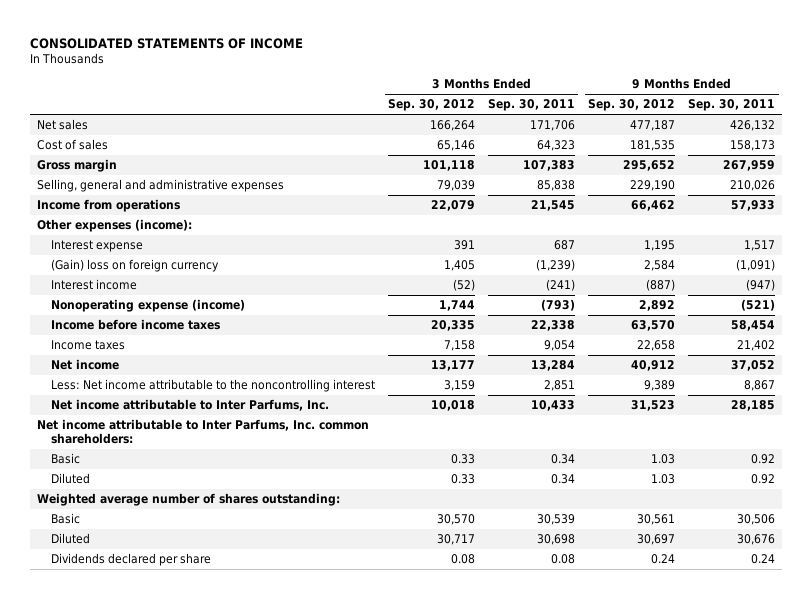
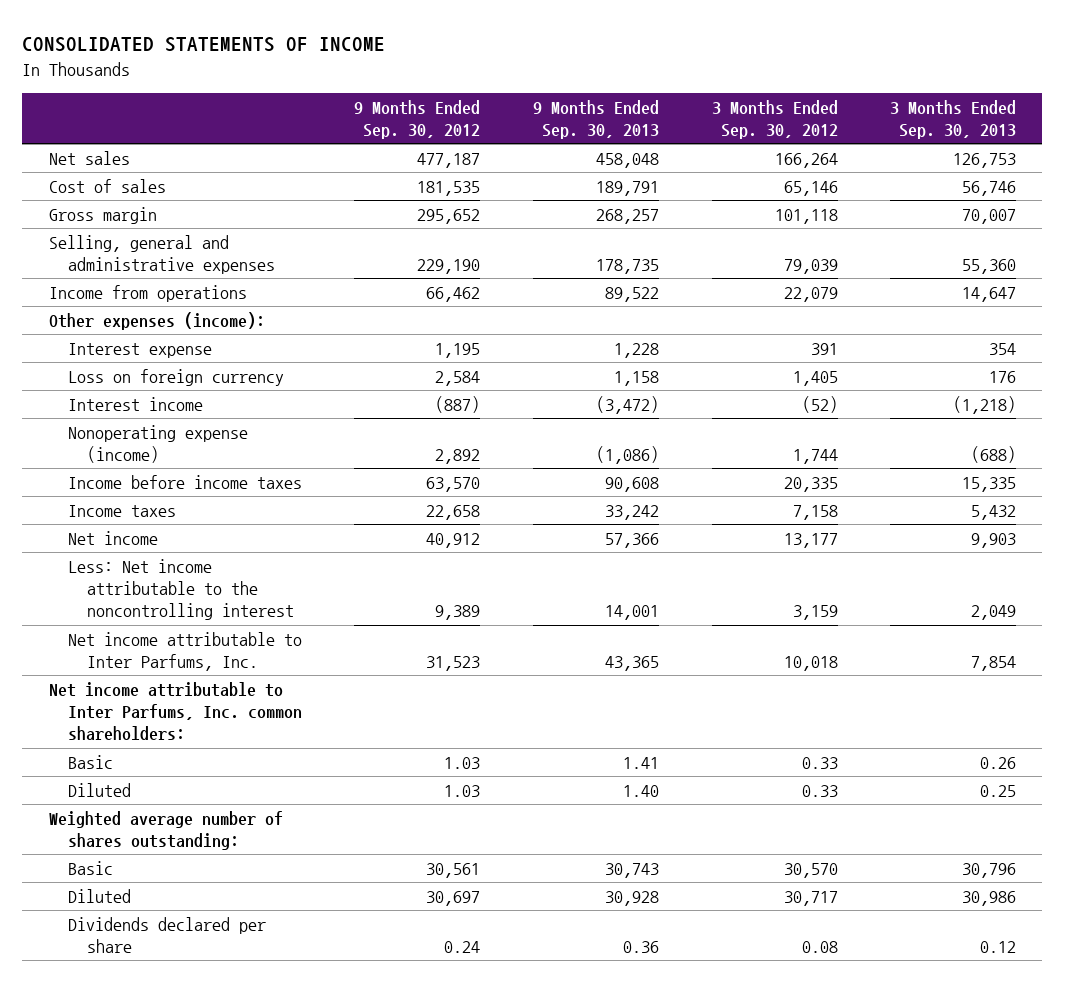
- | 3 Months Ended Sep. 30, 2012 | 3 Months Ended Sep. 30, 2011 | 9 Months Ended Sep. 30, 2012 | 9 Months Ended Sep. 30, 2011
+ | 9 Months Ended Sep. 30, 2012 | 9 Months Ended Sep. 30, 2013 | 3 Months Ended Sep. 30, 2012 | 3 Months Ended Sep. 30, 2013
- (Gain) loss on foreign currency | 1,405 | (1,239) | 2,584 | (1,091)
+ Loss on foreign currency | 2,584 | 1,158 | 1,405 | 176

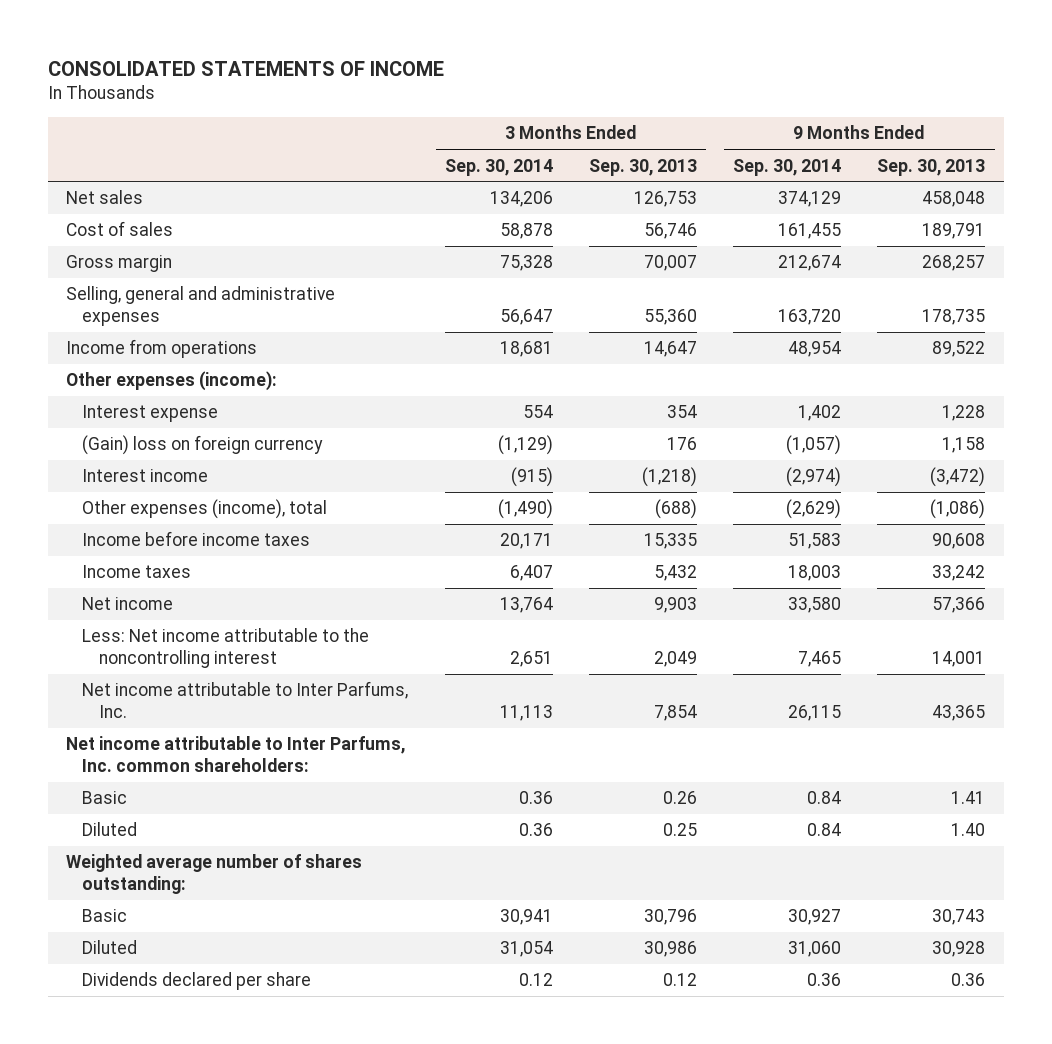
- | 9 Months Ended Sep. 30, 2012 | 9 Months Ended Sep. 30, 2013 | 3 Months Ended Sep. 30, 2012 | 3 Months Ended Sep. 30, 2013
+ | 3 Months Ended Sep. 30, 2014 | 3 Months Ended Sep. 30, 2013 | 9 Months Ended Sep. 30, 2014 | 9 Months Ended Sep. 30, 2013
- Loss on foreign currency | 2,584 | 1,158 | 1,405 | 176
+ (Gain) loss on foreign currency | (1,129) | 176 | (1,057) | 1,158
- Nonoperating expense (income) | 2,892 | (1,086) | 1,744 | (688)
+ Other expenses (income), total | (1,490) | (688) | (2,629) | (1,086)

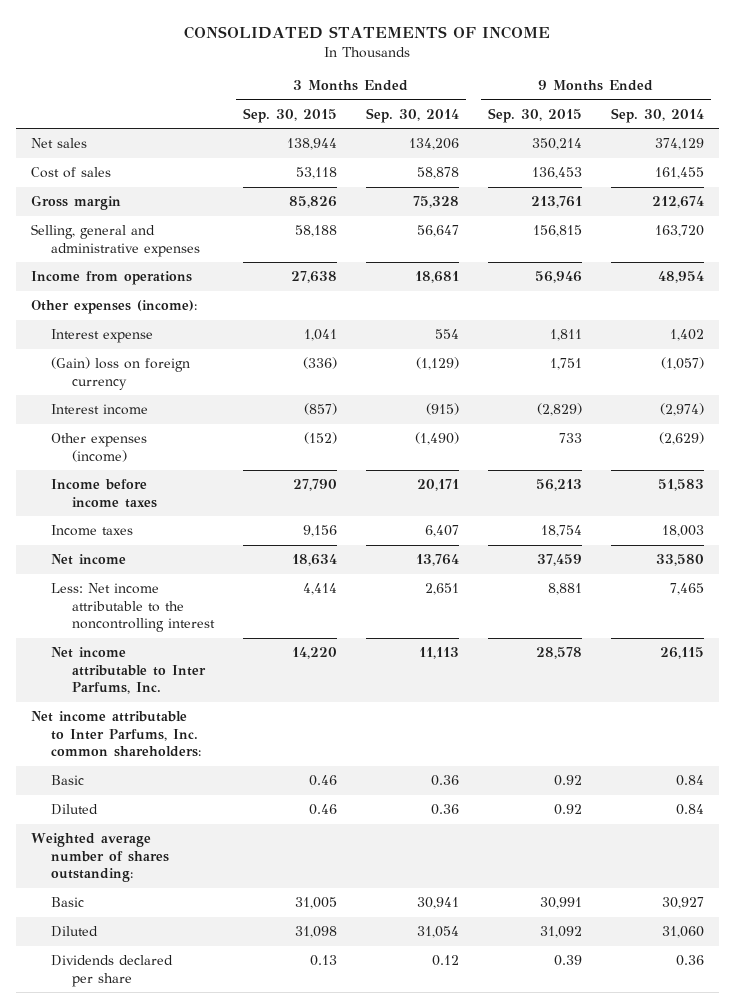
- | 3 Months Ended Sep. 30, 2014 | 3 Months Ended Sep. 30, 2013 | 9 Months Ended Sep. 30, 2014 | 9 Months Ended Sep. 30, 2013
+ | 3 Months Ended Sep. 30, 2015 | 3 Months Ended Sep. 30, 2014 | 9 Months Ended Sep. 30, 2015 | 9 Months Ended Sep. 30, 2014
- Other expenses (income), total | (1,490) | (688) | (2,629) | (1,086)
+ Other expenses (income) | (152) | (1,490) | 733 | (2,629)

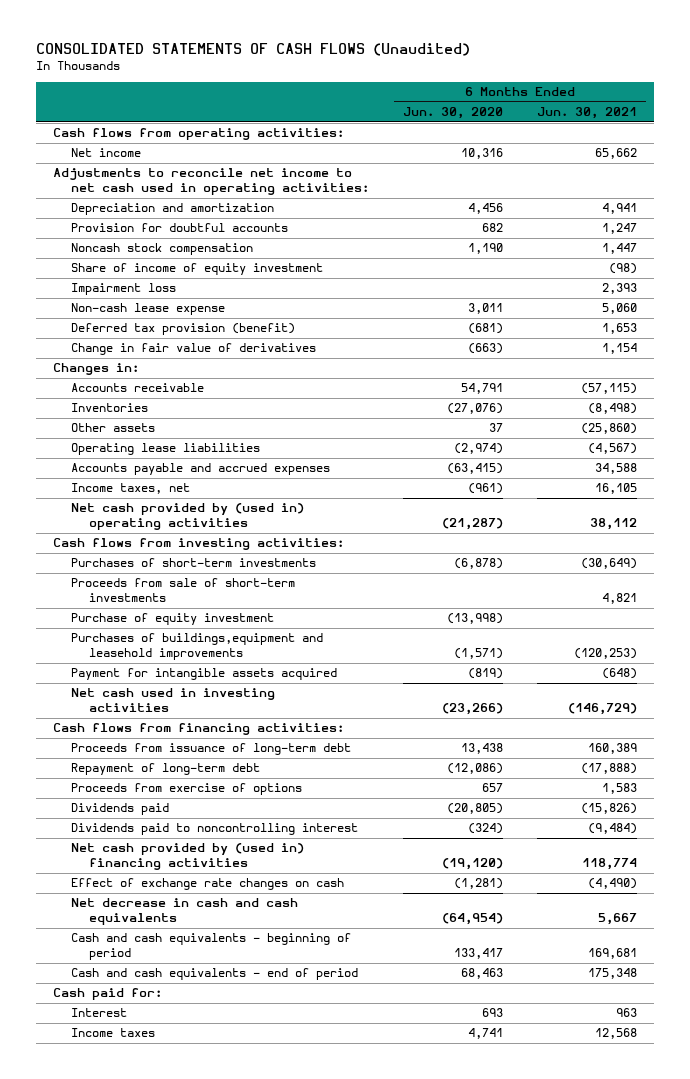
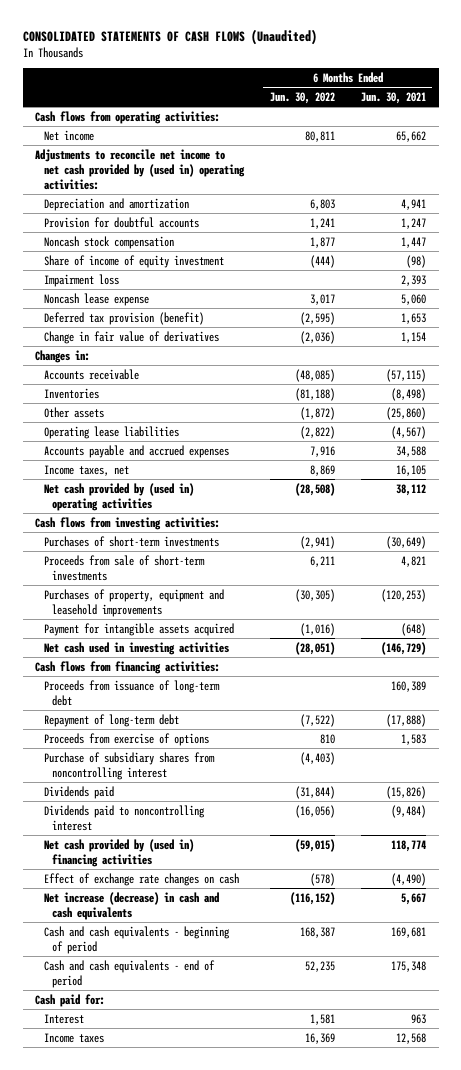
- | 6 Months Ended Jun. 30, 2020 | 6 Months Ended Jun. 30, 2021
+ | 6 Months Ended Jun. 30, 2022 | 6 Months Ended Jun. 30, 2021
- Adjustments to reconcile net income to net cash used in operating activities:
+ Adjustments to reconcile net income to net cash provided by (used in) operating activities:
- Non-cash lease expense | 3,011 | 5,060
+ Noncash lease expense | 3,017 | 5,060
- Purchase of equity investment | (13,998) |
- Purchases of buildings,equipment and leasehold improvements | (1,571) | (120,253)
+ Purchases of property, equipment and leasehold improvements | (30,305) | (120,253)
+ Purchase of subsidiary shares from noncontrolling interest | (4,403) |
- Net decrease in cash and cash equivalents | (64,954) | 5,667
+ Net increase (decrease) in cash and cash equivalents | (116,152) | 5,667

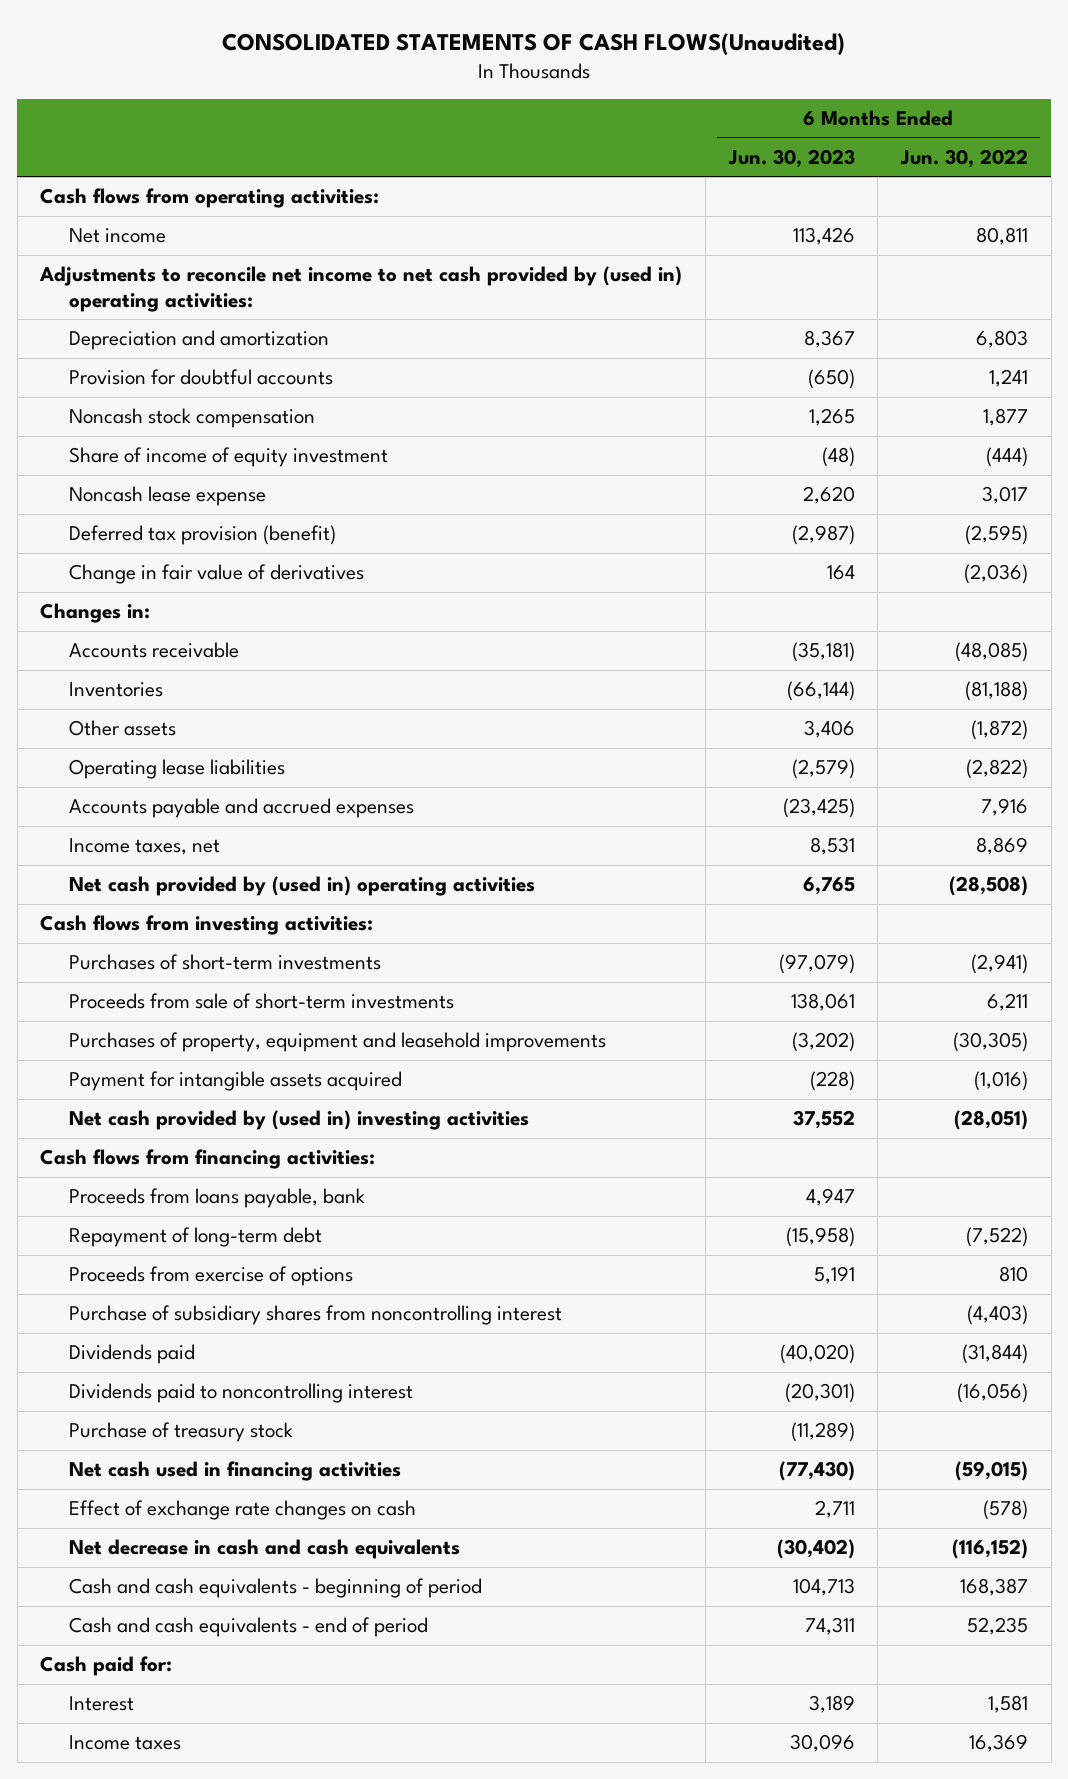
- CONSOLIDATED STATEMENTS OF CASH FLOWS (Unaudited)
+ CONSOLIDATED STATEMENTS OF CASH FLOWS(Unaudited)
- | 6 Months Ended Jun. 30, 2022 | 6 Months Ended Jun. 30, 2021
+ | 6 Months Ended Jun. 30, 2023 | 6 Months Ended Jun. 30, 2022
- Impairment loss | | 2,393
- Net cash used in investing activities | (28,051) | (146,729)
+ Net cash provided by (used in) investing activities | 37,552 | (28,051)
- Proceeds from issuance of long-term debt | | 160,389
+ Proceeds from loans payable, bank | 4,947 |
- Net cash provided by (used in) financing activities | (59,015) | 118,774
+ Purchase of treasury stock | (11,289) |
+ Net cash used in financing activities | (77,430) | (59,015)
- Net increase (decrease) in cash and cash equivalents | (116,152) | 5,667
+ Net decrease in cash and cash equivalents | (30,402) | (116,152)

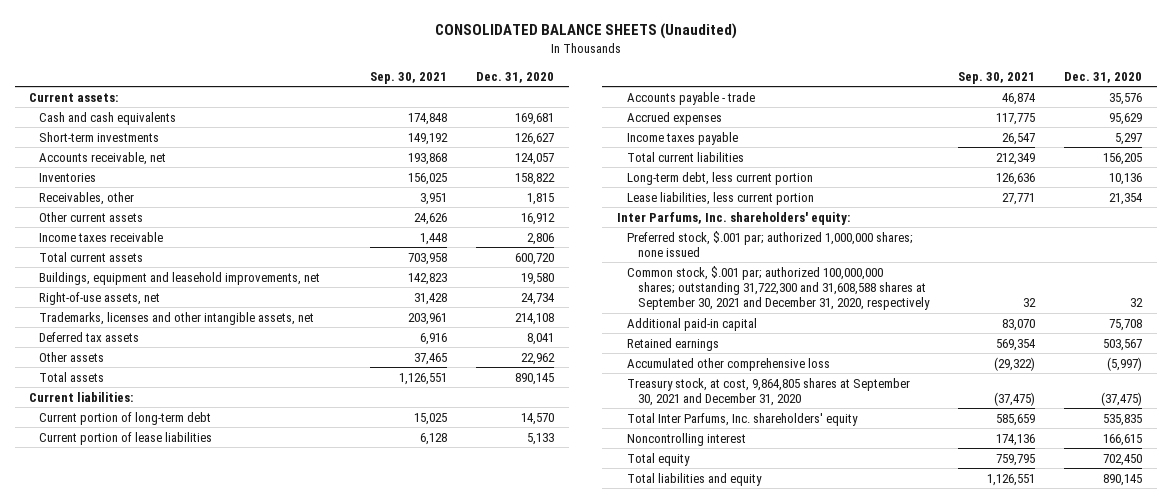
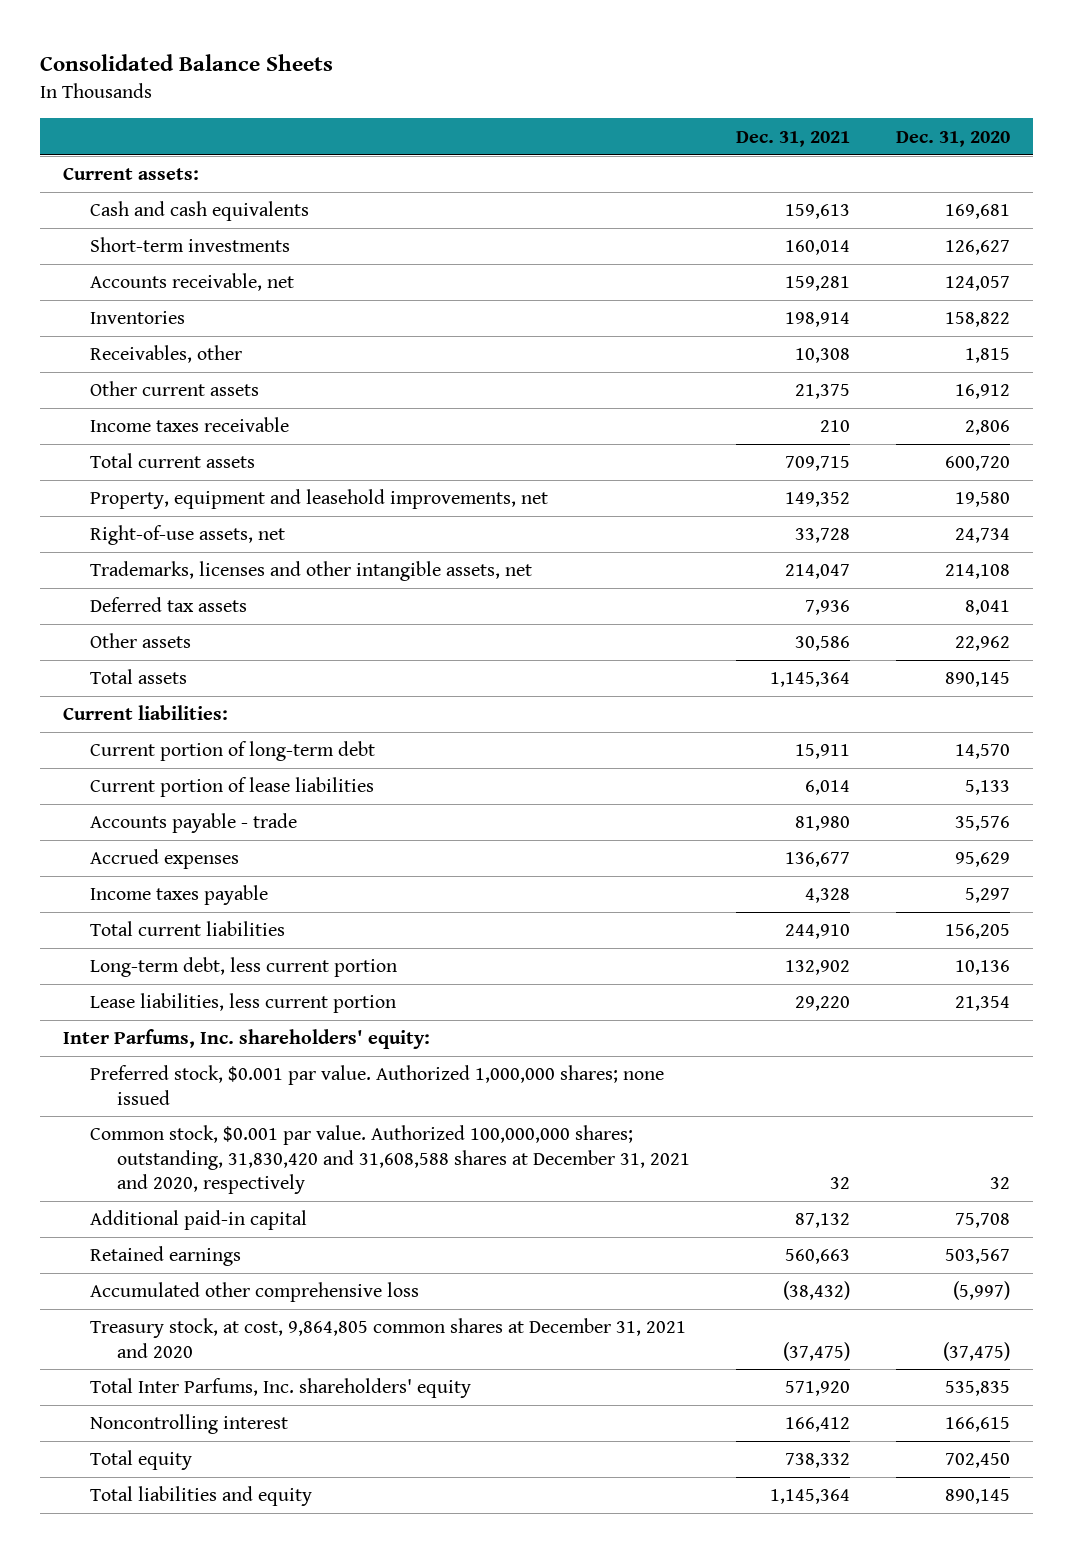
- CONSOLIDATED BALANCE SHEETS (Unaudited)
+ Consolidated Balance Sheets
- | Sep. 30, 2021 | Dec. 31, 2020
+ | Dec. 31, 2021 | Dec. 31, 2020
- Buildings, equipment and leasehold improvements, net | 142,823 | 19,580
+ Property, equipment and leasehold improvements, net | 149,352 | 19,580
- Preferred stock, $.001 par; authorized 1,000,000 shares; none issued
- Common stock, $.001 par; authorized 100,000,000 shares; outstanding 31,722,300 and 31,608,588 shares at September 30, 2021 and December 31, 2020, respectively | 32 | 32
+ Preferred stock, $0.001 par value. Authorized 1,000,000 shares; none issued
+ Common stock, $0.001 par value. Authorized 100,000,000 shares; outstanding, 31,830,420 and 31,608,588 shares at December 31, 2021 and 2020, respectively | 32 | 32
- Treasury stock, at cost, 9,864,805 shares at September 30, 2021 and December 31, 2020 | (37,475) | (37,475)
+ Treasury stock, at cost, 9,864,805 common shares at December 31, 2021 and 2020 | (37,475) | (37,475)

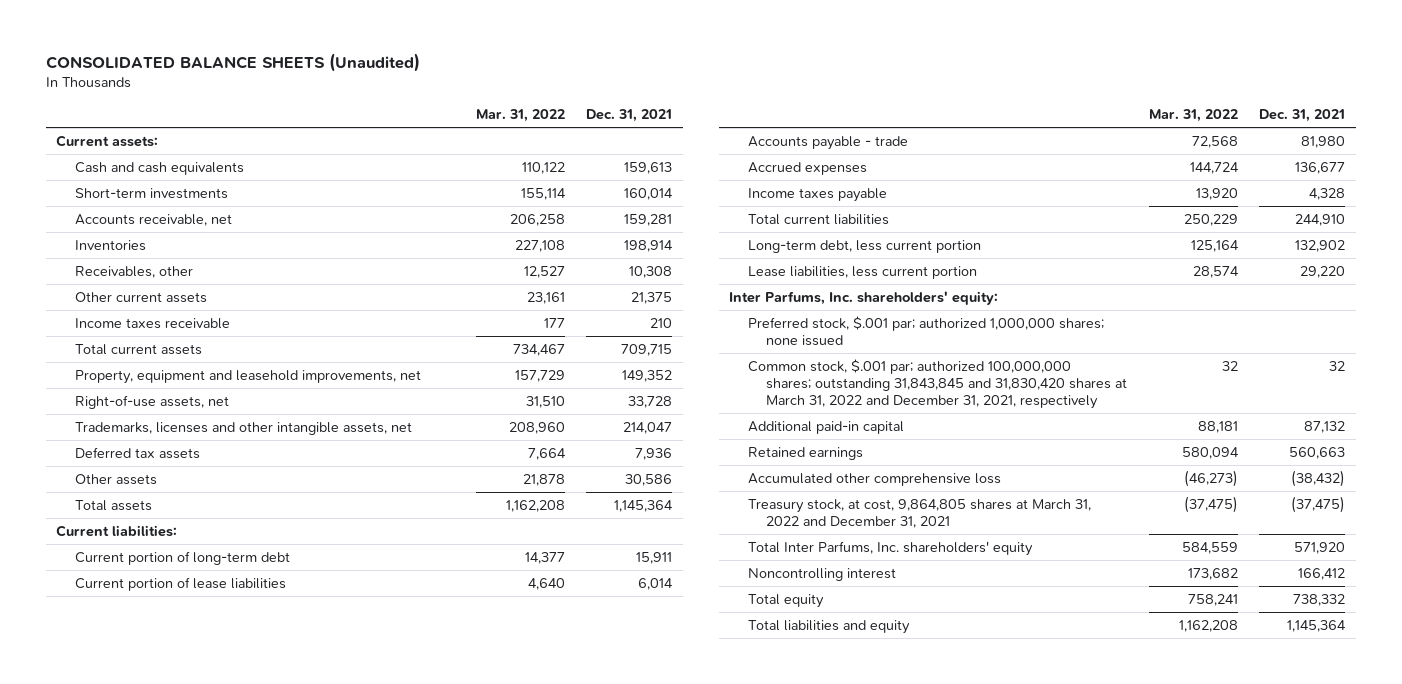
- Consolidated Balance Sheets
+ CONSOLIDATED BALANCE SHEETS (Unaudited)
- | Dec. 31, 2021 | Dec. 31, 2020
+ | Mar. 31, 2022 | Dec. 31, 2021
- Preferred stock, $0.001 par value. Authorized 1,000,000 shares; none issued
- Common stock, $0.001 par value. Authorized 100,000,000 shares; outstanding, 31,830,420 and 31,608,588 shares at December 31, 2021 and 2020, respectively | 32 | 32
+ Preferred stock, $.001 par; authorized 1,000,000 shares; none issued
+ Common stock, $.001 par; authorized 100,000,000 shares; outstanding 31,843,845 and 31,830,420 shares at March 31, 2022 and December 31, 2021, respectively | 32 | 32
- Treasury stock, at cost, 9,864,805 common shares at December 31, 2021 and 2020 | (37,475) | (37,475)
+ Treasury stock, at cost, 9,864,805 shares at March 31, 2022 and December 31, 2021 | (37,475) | (37,475)

